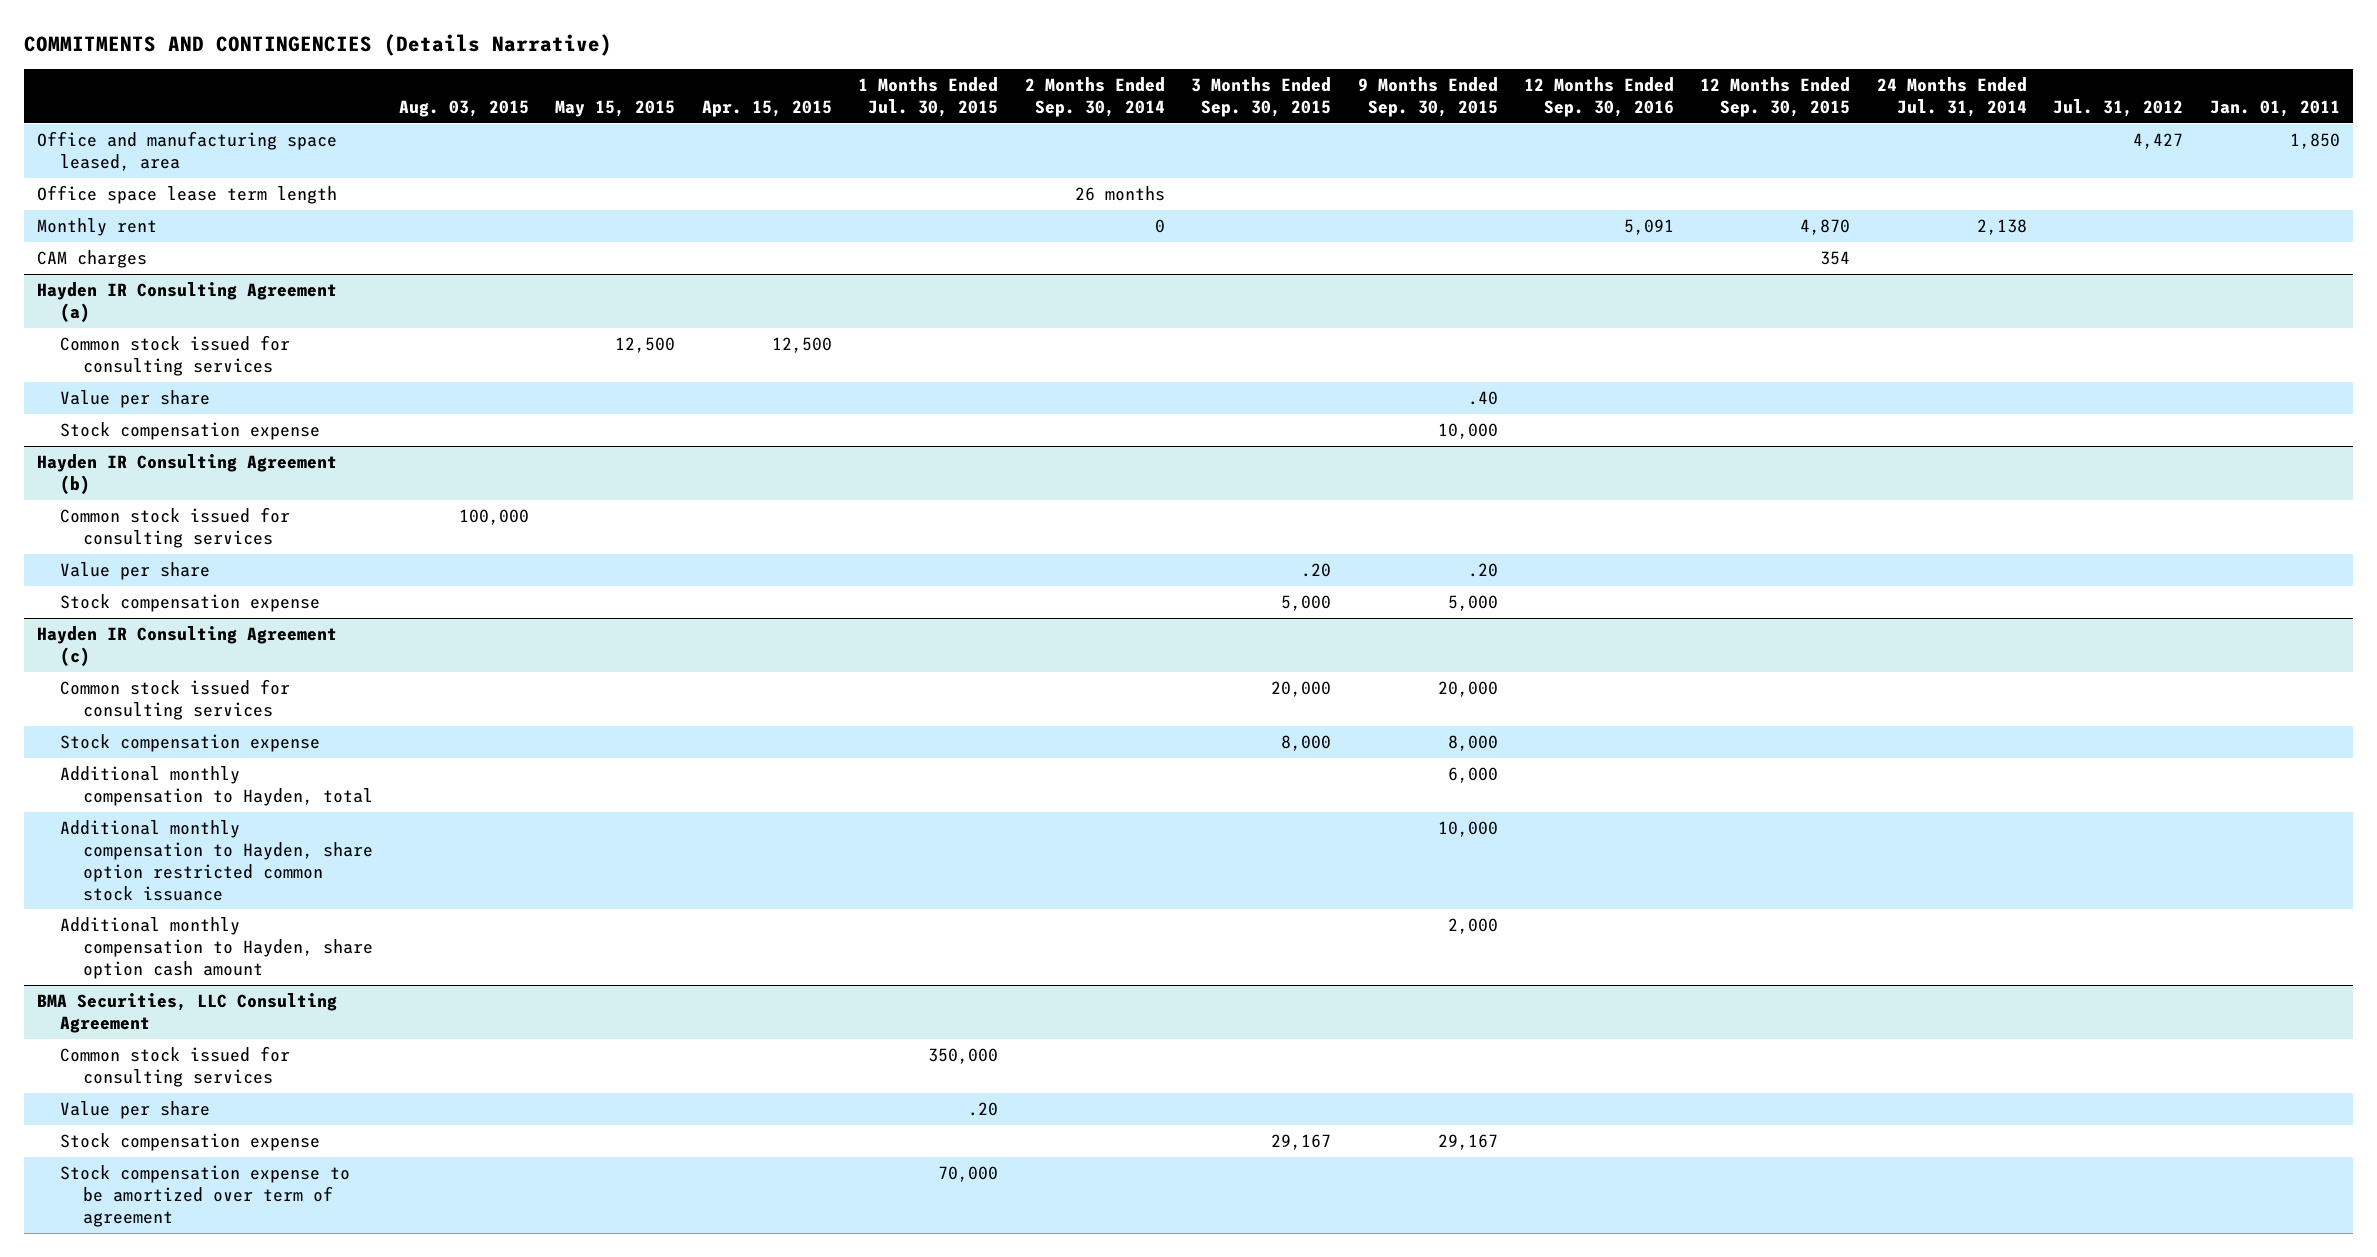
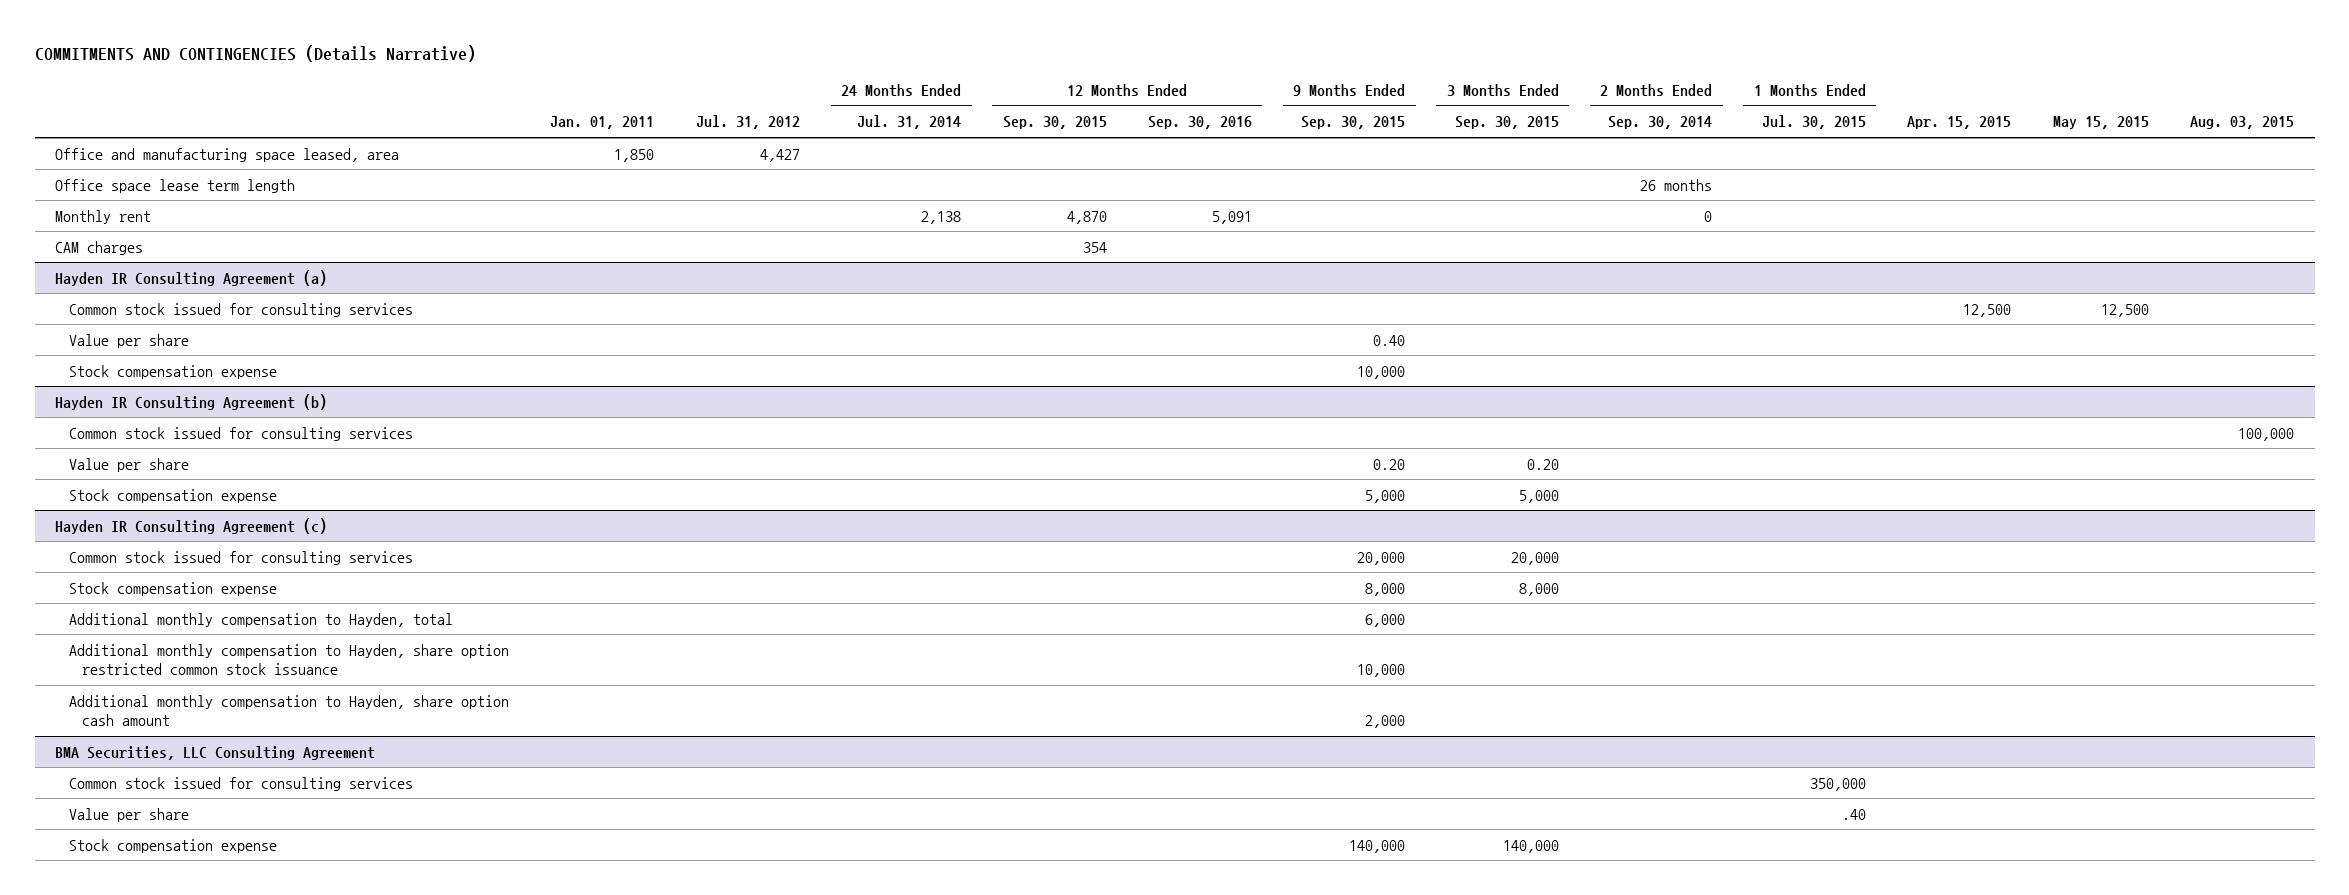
- | Aug. 03, 2015 | May 15, 2015 | Apr. 15, 2015 | 1 Months Ended Jul. 30, 2015 | 2 Months Ended Sep. 30, 2014 | 3 Months Ended Sep. 30, 2015 | 9 Months Ended Sep. 30, 2015 | 12 Months Ended Sep. 30, 2016 | 12 Months Ended Sep. 30, 2015 | 24 Months Ended Jul. 31, 2014 | Jul. 31, 2012 | Jan. 01, 2011
+ | Jan. 01, 2011 | Jul. 31, 2012 | 24 Months Ended Jul. 31, 2014 | 12 Months Ended Sep. 30, 2015 | 12 Months Ended Sep. 30, 2016 | 9 Months Ended Sep. 30, 2015 | 3 Months Ended Sep. 30, 2015 | 2 Months Ended Sep. 30, 2014 | 1 Months Ended Jul. 30, 2015 | Apr. 15, 2015 | May 15, 2015 | Aug. 03, 2015
@ Hayden IR Consulting Agreement (a)
- Value per share | | | | | | | .40 | | | | |
+ Value per share | | | | | | 0.40 | | | | | |
@ Hayden IR Consulting Agreement (b)
- Value per share | | | | | | .20 | .20 | | | | |
+ Value per share | | | | | | 0.20 | 0.20 | | | | |
@ BMA Securities, LLC Consulting Agreement
- Value per share | | | | .20 | | | | | | | |
- Stock compensation expense | | | | | | 29,167 | 29,167 | | | | |
- Stock compensation expense to be amortized over term of agreement | | | | 70,000 | | | | | | | |
+ Value per share | | | | | | | | | .40 | | |
+ Stock compensation expense | | | | | | 140,000 | 140,000 | | | | |

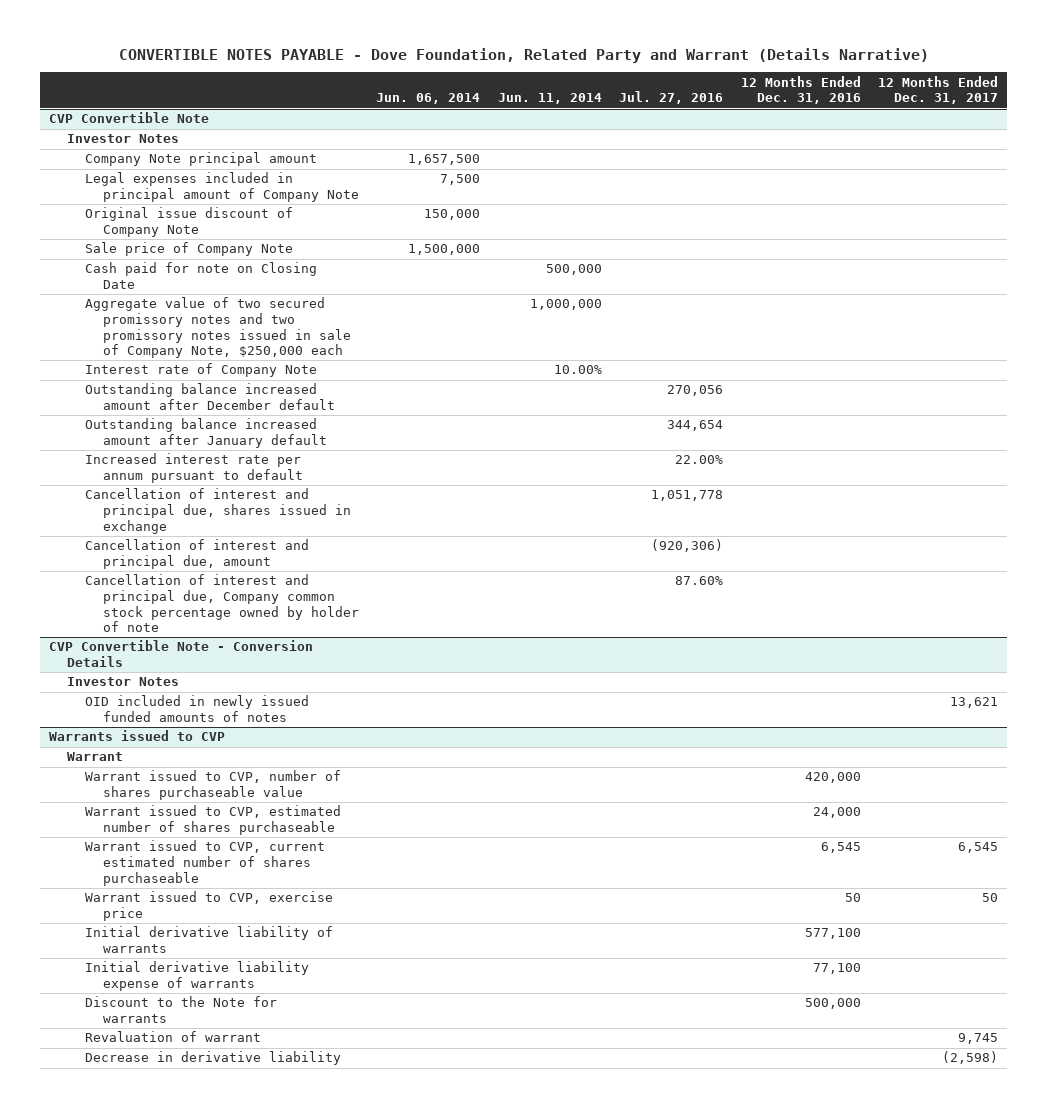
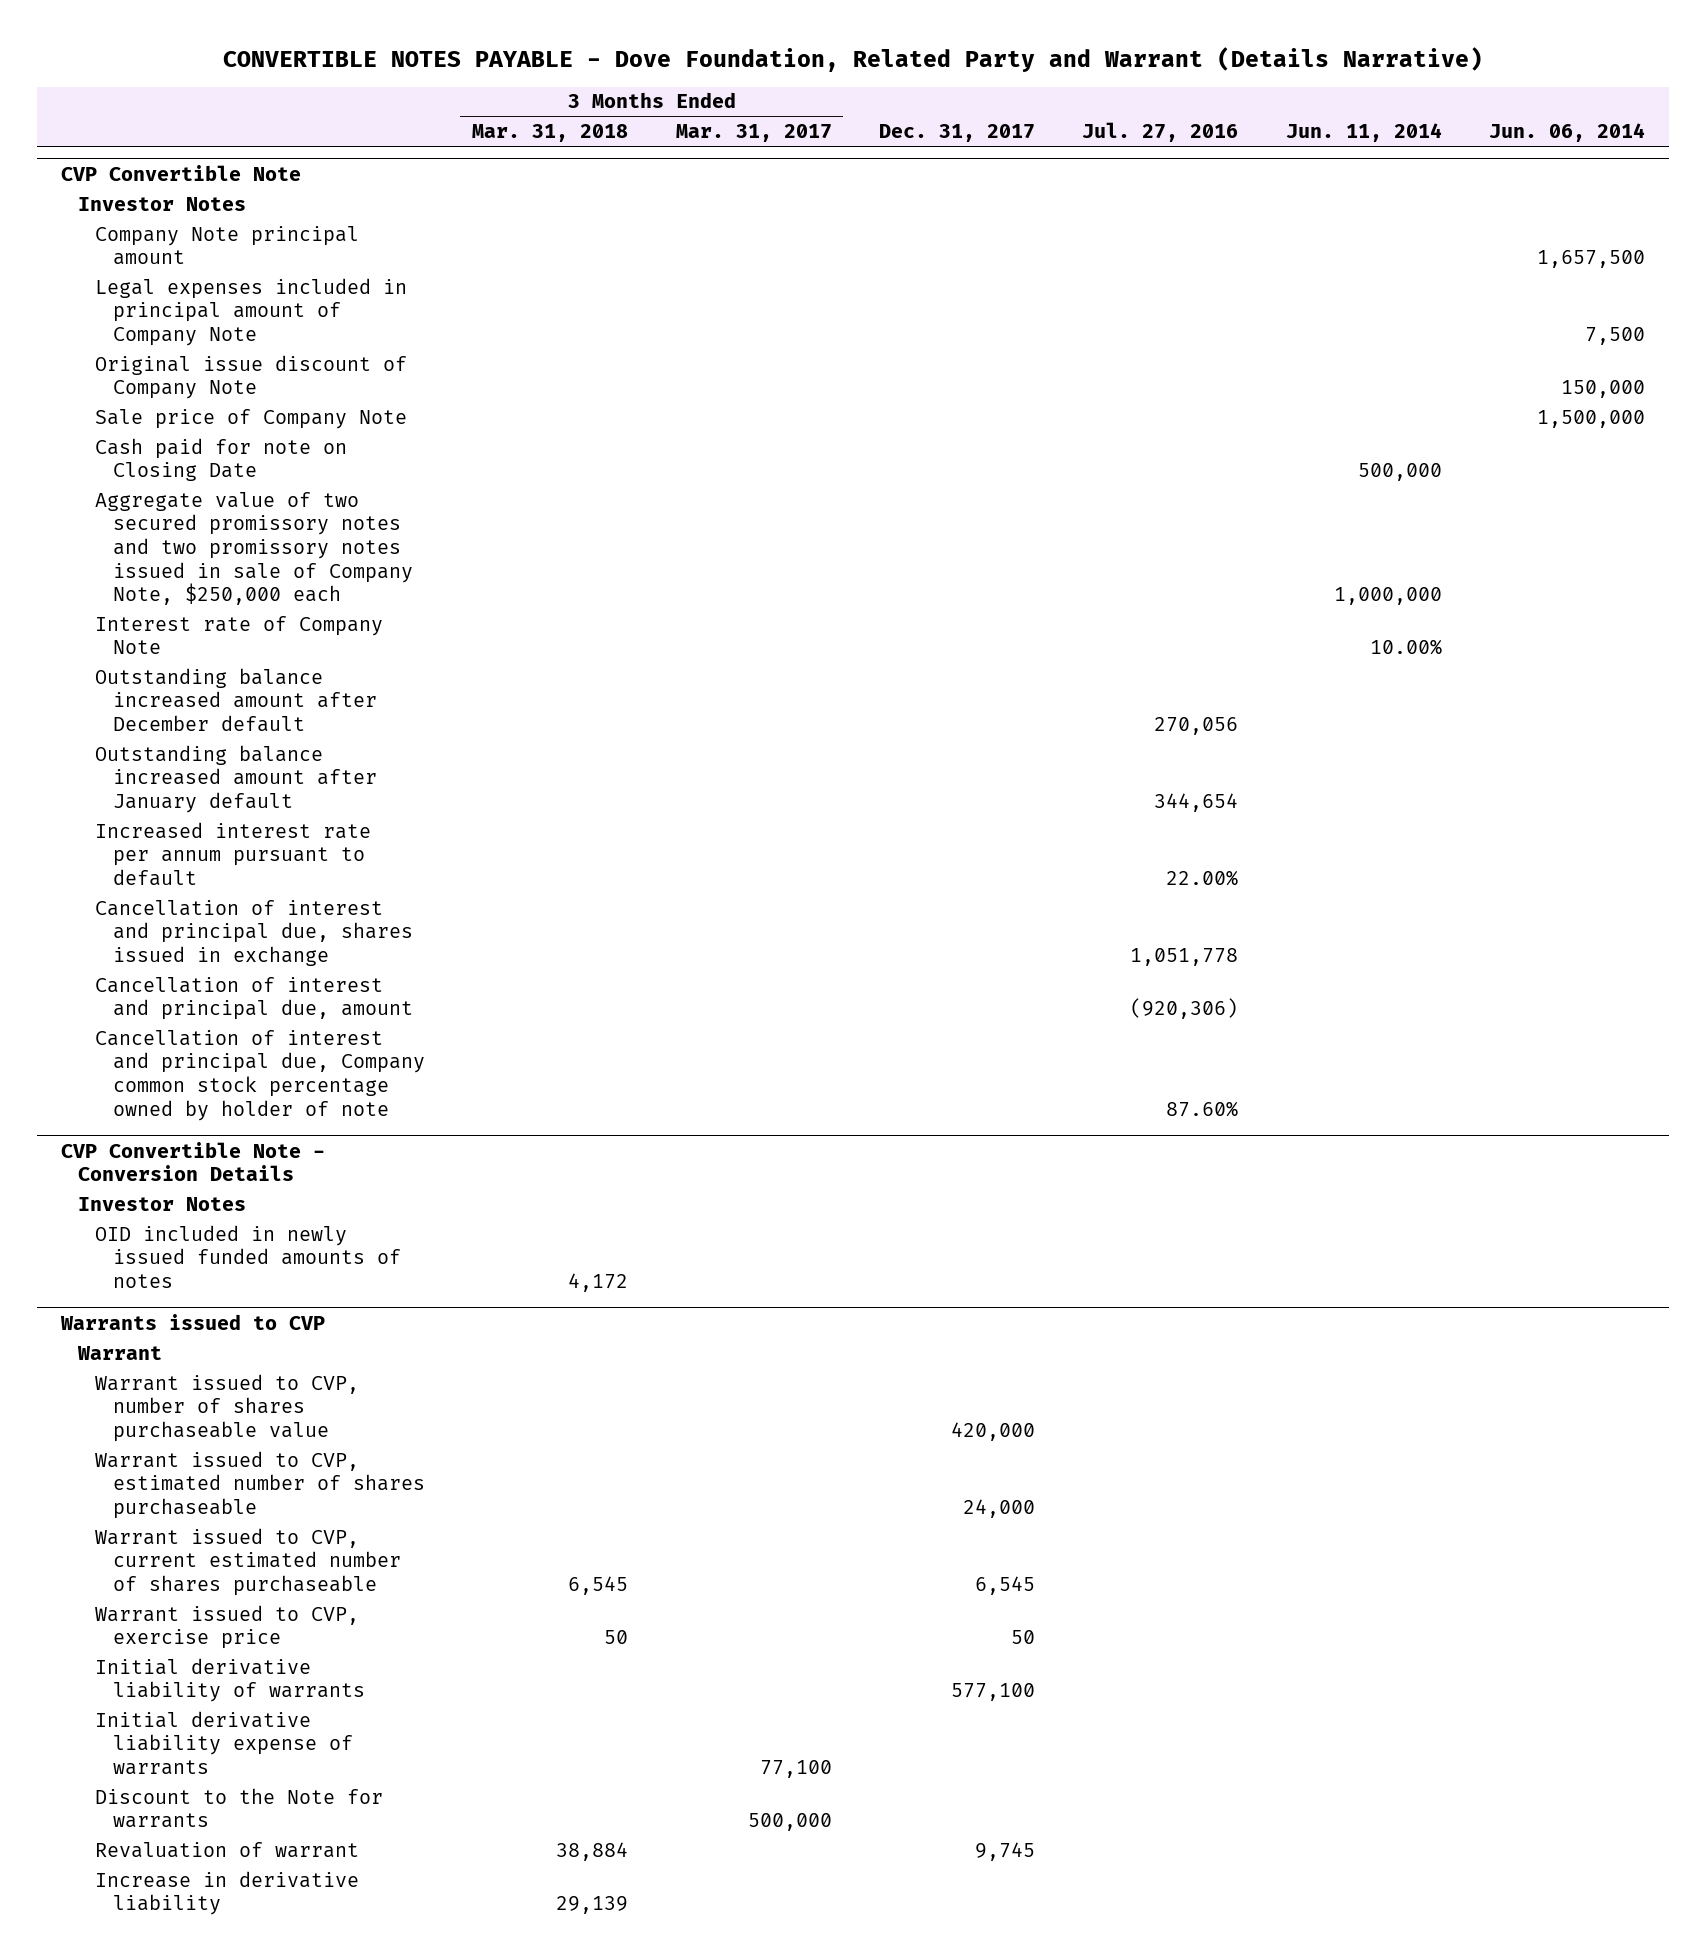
- | Jun. 06, 2014 | Jun. 11, 2014 | Jul. 27, 2016 | 12 Months Ended Dec. 31, 2016 | 12 Months Ended Dec. 31, 2017
+ | 3 Months Ended Mar. 31, 2018 | 3 Months Ended Mar. 31, 2017 | Dec. 31, 2017 | Jul. 27, 2016 | Jun. 11, 2014 | Jun. 06, 2014
@ Warrants issued to CVP
- Decrease in derivative liability | | | | | (2,598)
+ Increase in derivative liability | 29,139 | | | | |

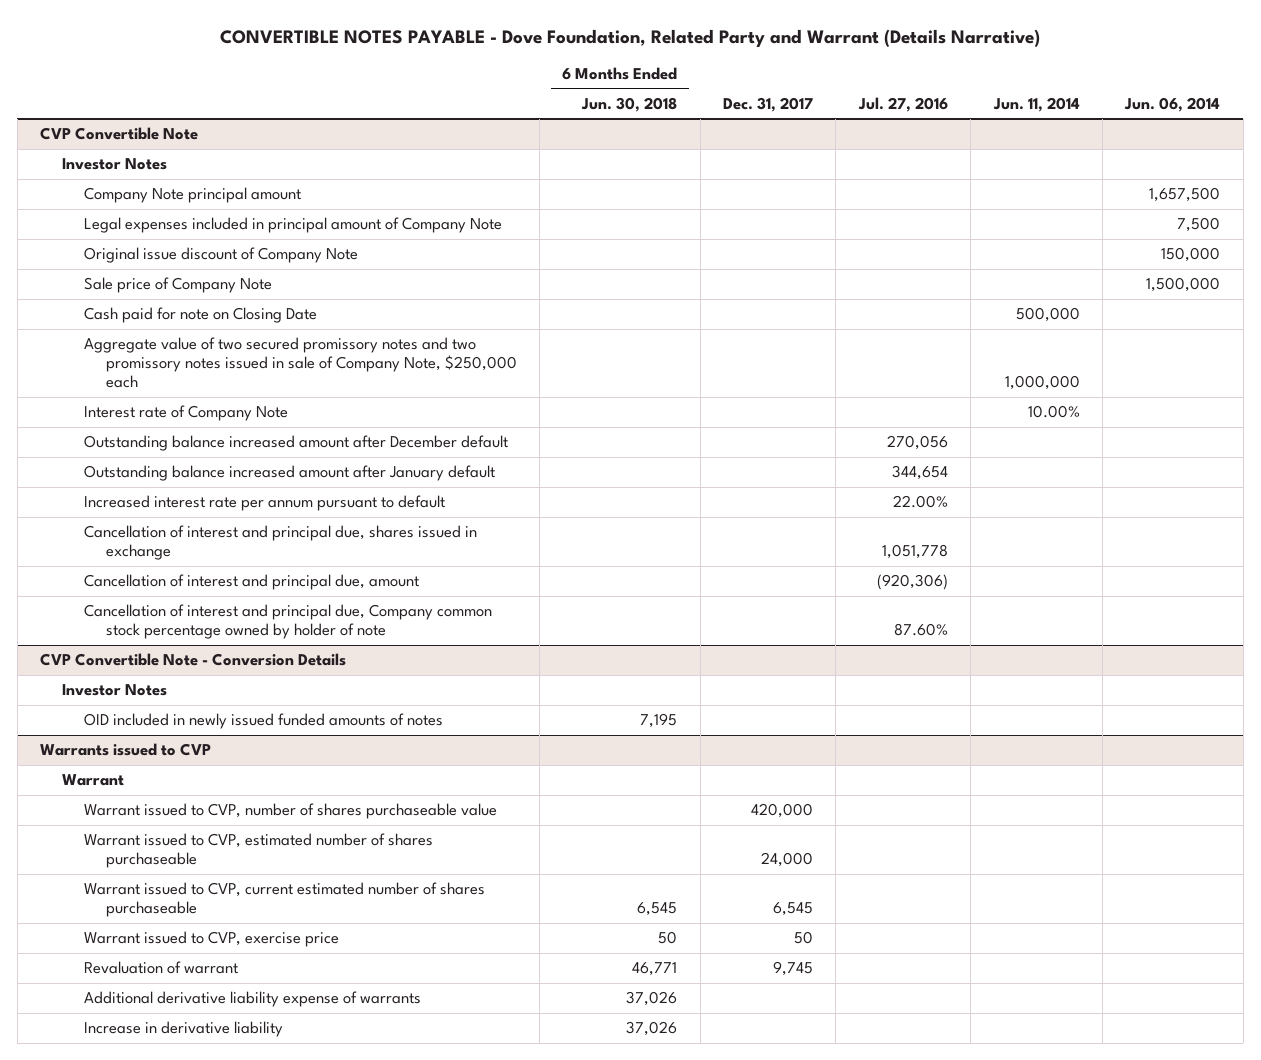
- | 3 Months Ended Mar. 31, 2018 | 3 Months Ended Mar. 31, 2017 | Dec. 31, 2017 | Jul. 27, 2016 | Jun. 11, 2014 | Jun. 06, 2014
+ | 6 Months Ended Jun. 30, 2018 | Dec. 31, 2017 | Jul. 27, 2016 | Jun. 11, 2014 | Jun. 06, 2014
@ Warrants issued to CVP
- Initial derivative liability of warrants | | | 577,100 | | |
- Initial derivative liability expense of warrants | | 77,100 | | | |
- Discount to the Note for warrants | | 500,000 | | | |
+ Additional derivative liability expense of warrants | 37,026 | | | |

